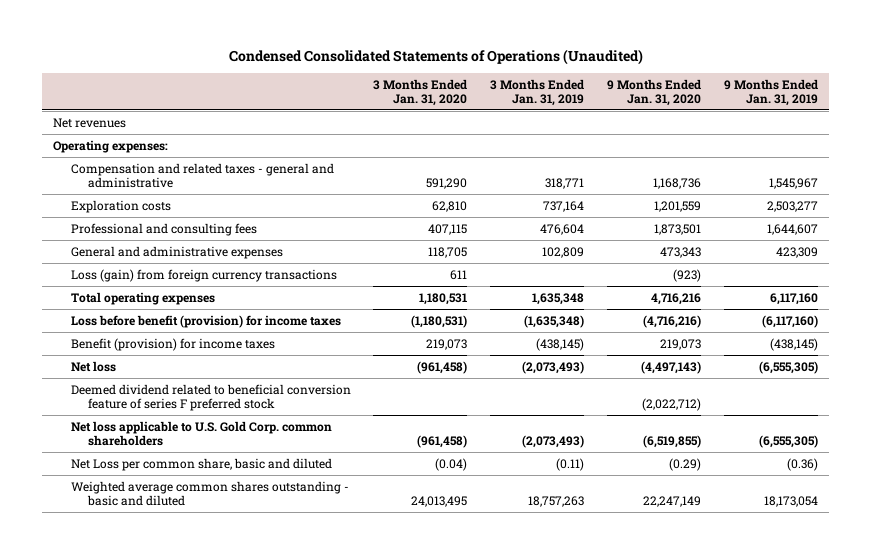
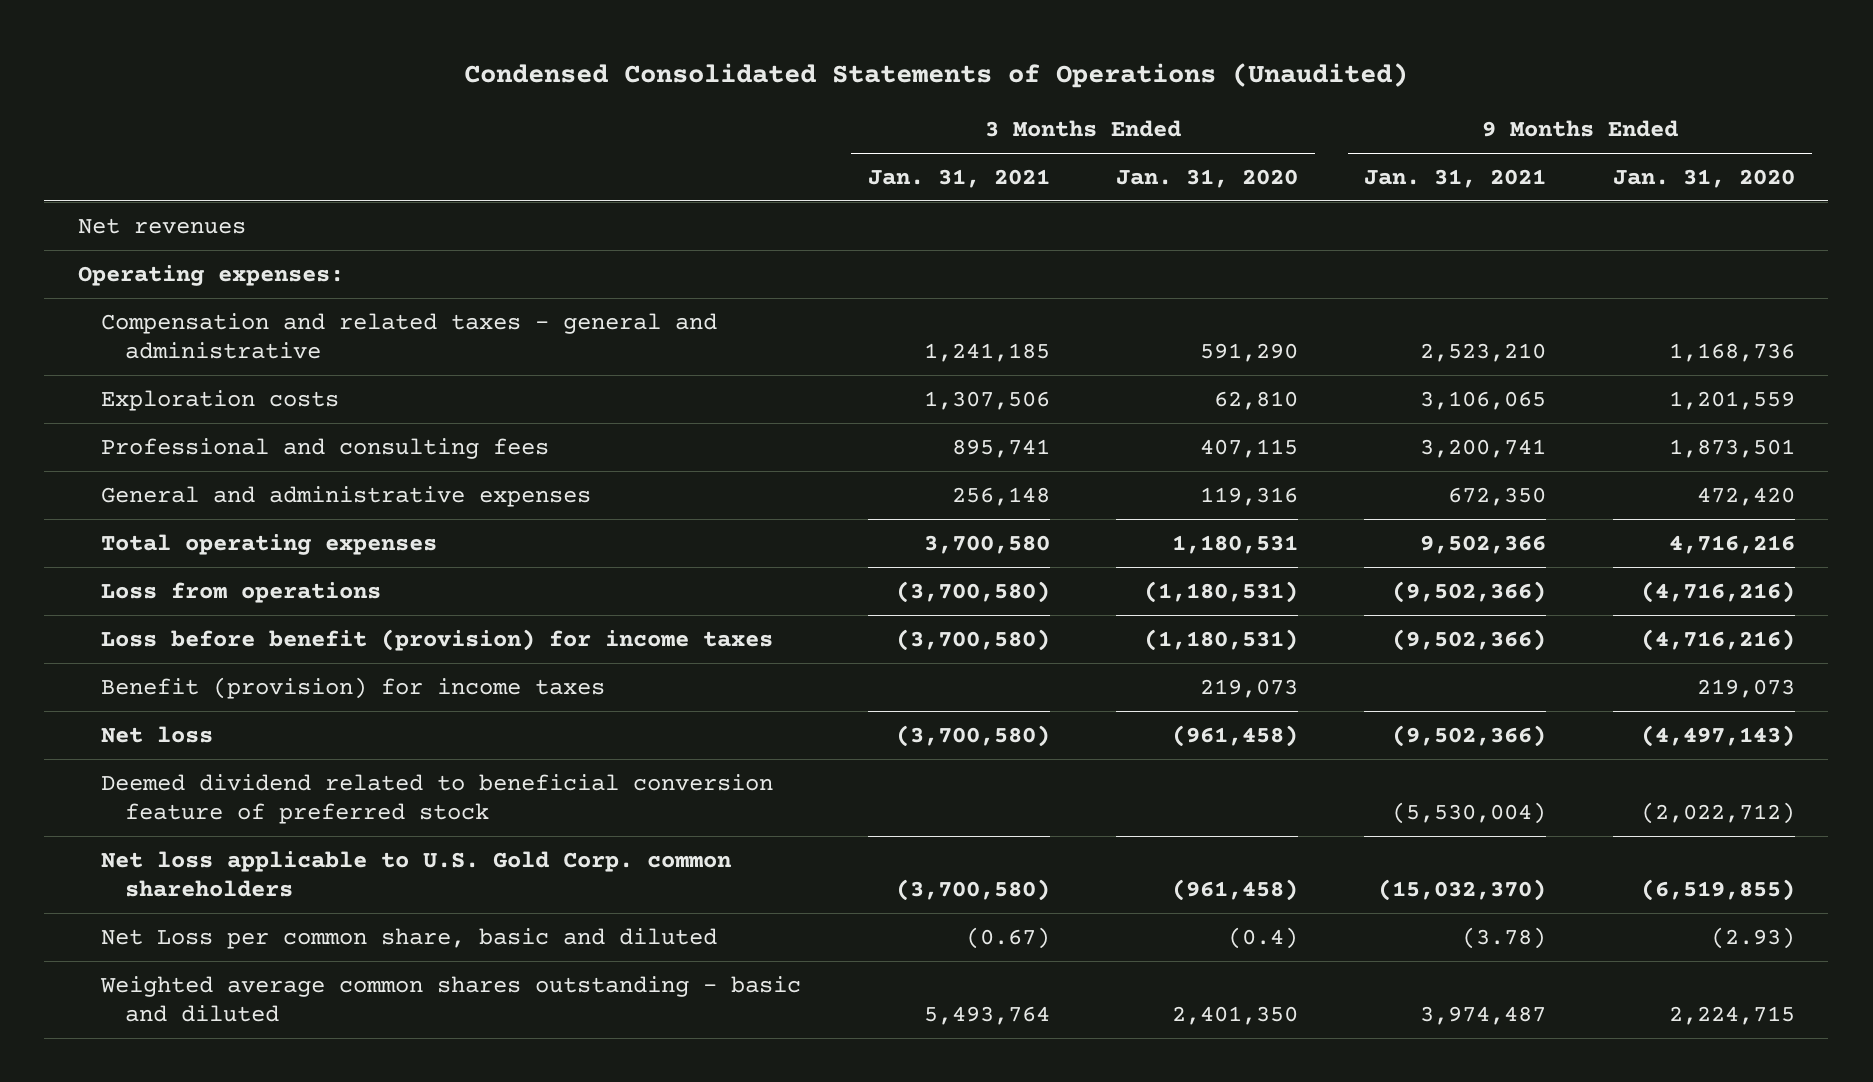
- | 3 Months Ended Jan. 31, 2020 | 3 Months Ended Jan. 31, 2019 | 9 Months Ended Jan. 31, 2020 | 9 Months Ended Jan. 31, 2019
+ | 3 Months Ended Jan. 31, 2021 | 3 Months Ended Jan. 31, 2020 | 9 Months Ended Jan. 31, 2021 | 9 Months Ended Jan. 31, 2020
- General and administrative expenses | 118,705 | 102,809 | 473,343 | 423,309
- Loss (gain) from foreign currency transactions | 611 | | (923) |
+ General and administrative expenses | 256,148 | 119,316 | 672,350 | 472,420
+ Loss from operations | (3,700,580) | (1,180,531) | (9,502,366) | (4,716,216)
- Deemed dividend related to beneficial conversion feature of series F preferred stock | | | (2,022,712) |
+ Deemed dividend related to beneficial conversion feature of preferred stock | | | (5,530,004) | (2,022,712)
- Net Loss per common share, basic and diluted | (0.04) | (0.11) | (0.29) | (0.36)
- Weighted average common shares outstanding - basic and diluted | 24,013,495 | 18,757,263 | 22,247,149 | 18,173,054
+ Net Loss per common share, basic and diluted | (0.67) | (0.4) | (3.78) | (2.93)
+ Weighted average common shares outstanding - basic and diluted | 5,493,764 | 2,401,350 | 3,974,487 | 2,224,715

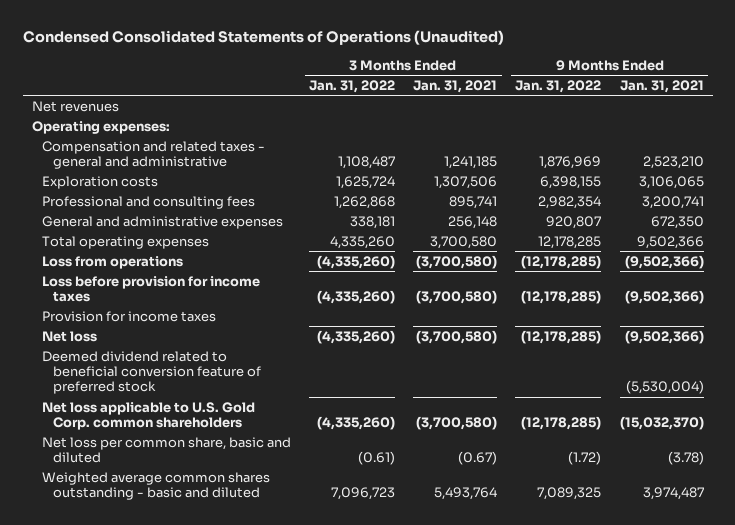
- | 3 Months Ended Jan. 31, 2021 | 3 Months Ended Jan. 31, 2020 | 9 Months Ended Jan. 31, 2021 | 9 Months Ended Jan. 31, 2020
+ | 3 Months Ended Jan. 31, 2022 | 3 Months Ended Jan. 31, 2021 | 9 Months Ended Jan. 31, 2022 | 9 Months Ended Jan. 31, 2021
- Loss before benefit (provision) for income taxes | (3,700,580) | (1,180,531) | (9,502,366) | (4,716,216)
- Benefit (provision) for income taxes | | 219,073 | | 219,073
+ Loss before provision for income taxes | (4,335,260) | (3,700,580) | (12,178,285) | (9,502,366)
+ Provision for income taxes
- Net Loss per common share, basic and diluted | (0.67) | (0.4) | (3.78) | (2.93)
+ Net loss per common share, basic and diluted | (0.61) | (0.67) | (1.72) | (3.78)

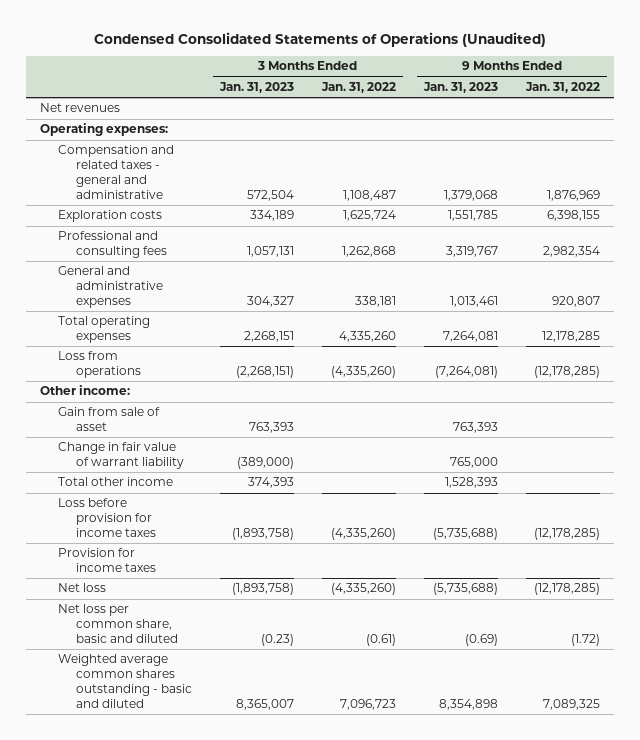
- | 3 Months Ended Jan. 31, 2022 | 3 Months Ended Jan. 31, 2021 | 9 Months Ended Jan. 31, 2022 | 9 Months Ended Jan. 31, 2021
+ | 3 Months Ended Jan. 31, 2023 | 3 Months Ended Jan. 31, 2022 | 9 Months Ended Jan. 31, 2023 | 9 Months Ended Jan. 31, 2022
+ Other income:
+ Gain from sale of asset | 763,393 | | 763,393 |
+ Change in fair value of warrant liability | (389,000) | | 765,000 |
+ Total other income | 374,393 | | 1,528,393 |
- Deemed dividend related to beneficial conversion feature of preferred stock | | | | (5,530,004)
- Net loss applicable to U.S. Gold Corp. common shareholders | (4,335,260) | (3,700,580) | (12,178,285) | (15,032,370)

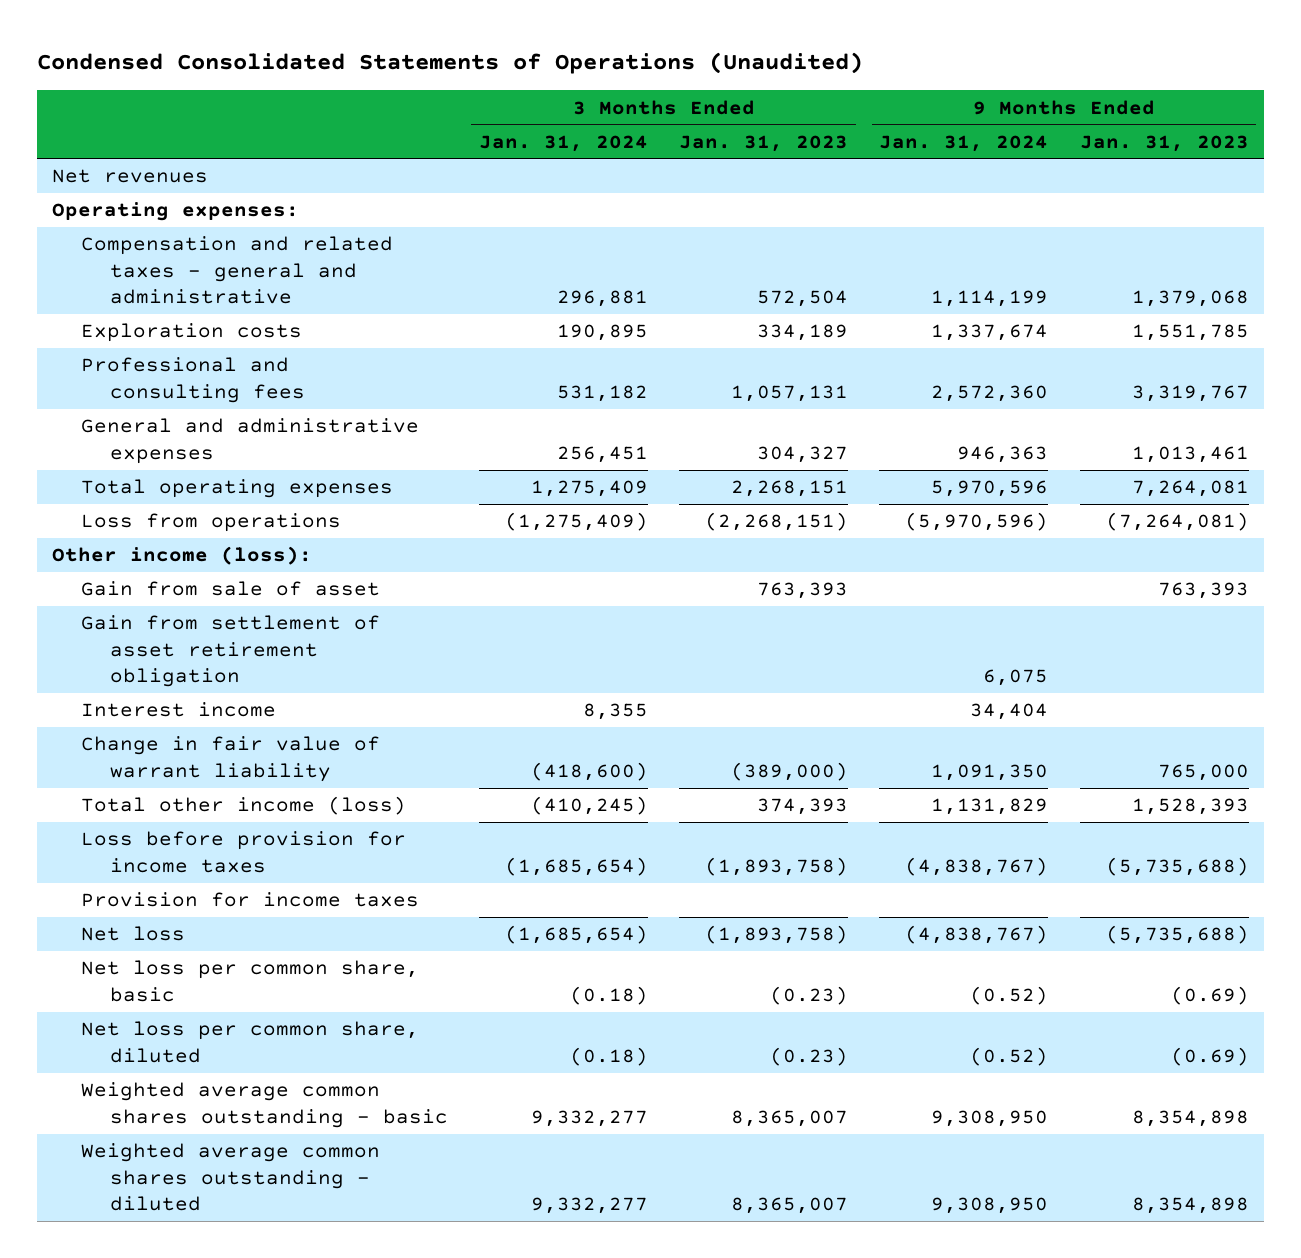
- | 3 Months Ended Jan. 31, 2023 | 3 Months Ended Jan. 31, 2022 | 9 Months Ended Jan. 31, 2023 | 9 Months Ended Jan. 31, 2022
+ | 3 Months Ended Jan. 31, 2024 | 3 Months Ended Jan. 31, 2023 | 9 Months Ended Jan. 31, 2024 | 9 Months Ended Jan. 31, 2023
- Other income:
+ Other income (loss):
+ Gain from settlement of asset retirement obligation | | | 6,075 |
+ Interest income | 8,355 | | 34,404 |
- Total other income | 374,393 | | 1,528,393 |
+ Total other income (loss) | (410,245) | 374,393 | 1,131,829 | 1,528,393
- Net loss per common share, basic and diluted | (0.23) | (0.61) | (0.69) | (1.72)
- Weighted average common shares outstanding - basic and diluted | 8,365,007 | 7,096,723 | 8,354,898 | 7,089,325
+ Net loss per common share, basic | (0.18) | (0.23) | (0.52) | (0.69)
+ Net loss per common share, diluted | (0.18) | (0.23) | (0.52) | (0.69)
+ Weighted average common shares outstanding - basic | 9,332,277 | 8,365,007 | 9,308,950 | 8,354,898
+ Weighted average common shares outstanding - diluted | 9,332,277 | 8,365,007 | 9,308,950 | 8,354,898

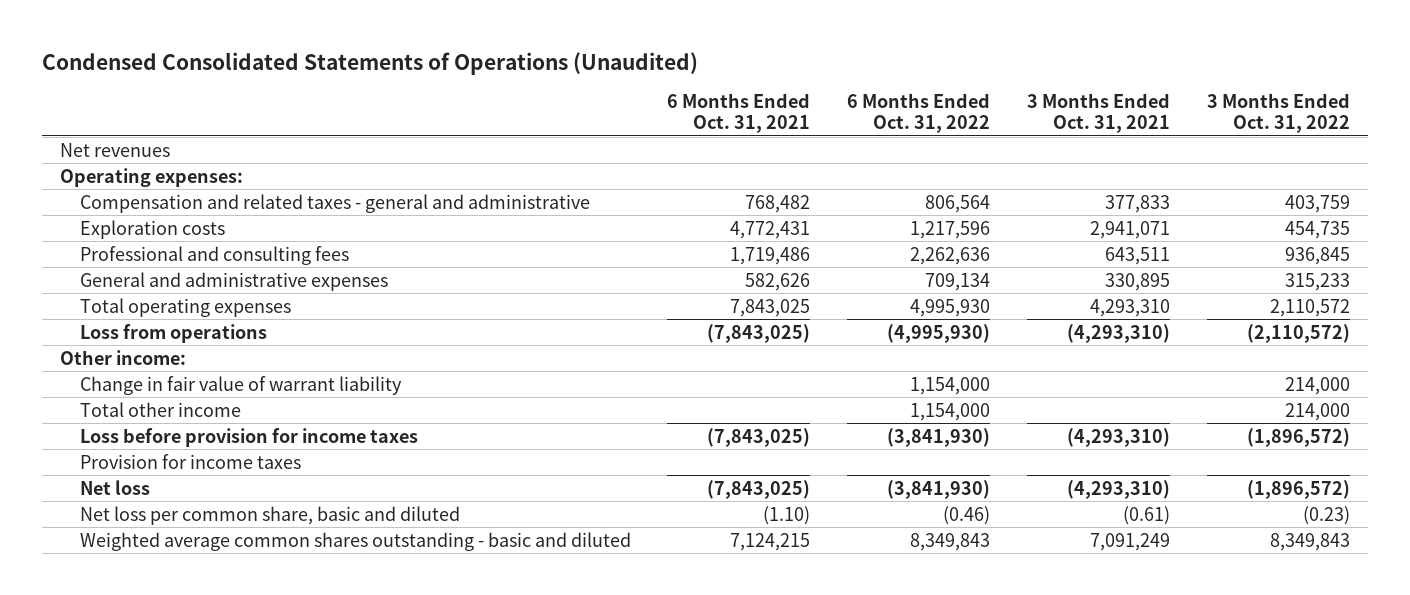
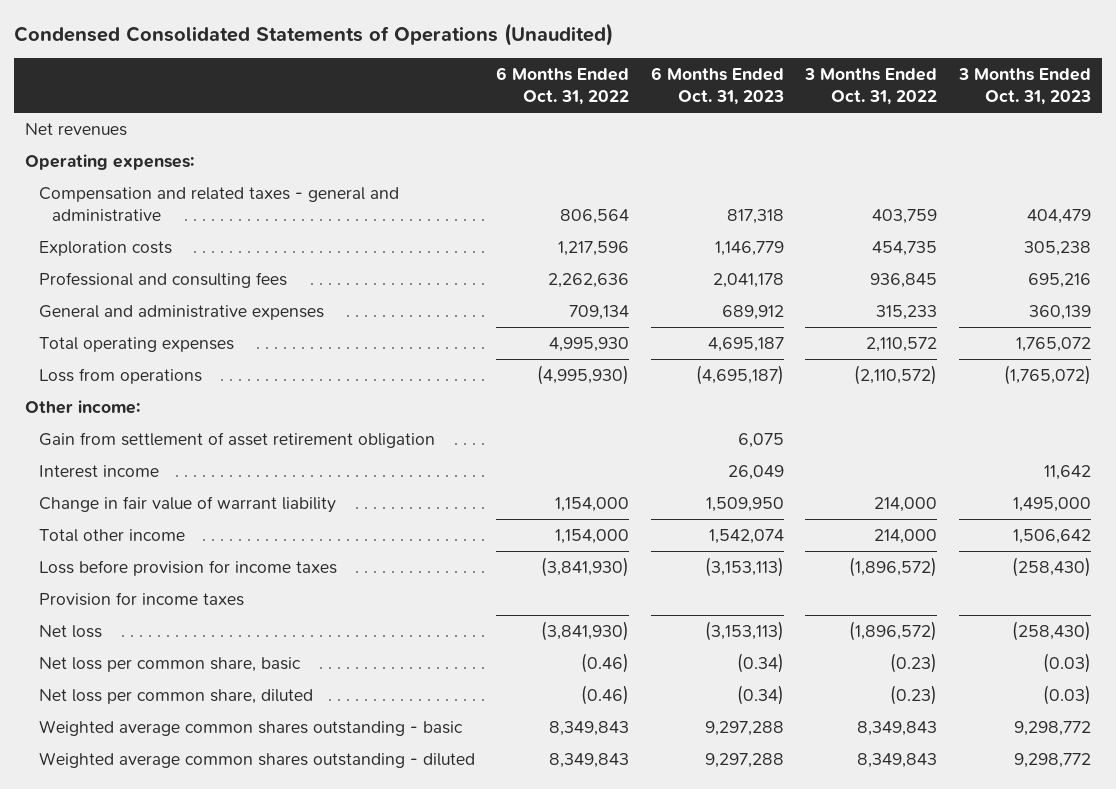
- | 6 Months Ended Oct. 31, 2021 | 6 Months Ended Oct. 31, 2022 | 3 Months Ended Oct. 31, 2021 | 3 Months Ended Oct. 31, 2022
+ | 6 Months Ended Oct. 31, 2022 | 6 Months Ended Oct. 31, 2023 | 3 Months Ended Oct. 31, 2022 | 3 Months Ended Oct. 31, 2023
+ Gain from settlement of asset retirement obligation | | 6,075 | |
+ Interest income | | 26,049 | | 11,642
- Net loss per common share, basic and diluted | (1.10) | (0.46) | (0.61) | (0.23)
- Weighted average common shares outstanding - basic and diluted | 7,124,215 | 8,349,843 | 7,091,249 | 8,349,843
+ Net loss per common share, basic | (0.46) | (0.34) | (0.23) | (0.03)
+ Net loss per common share, diluted | (0.46) | (0.34) | (0.23) | (0.03)
+ Weighted average common shares outstanding - basic | 8,349,843 | 9,297,288 | 8,349,843 | 9,298,772
+ Weighted average common shares outstanding - diluted | 8,349,843 | 9,297,288 | 8,349,843 | 9,298,772

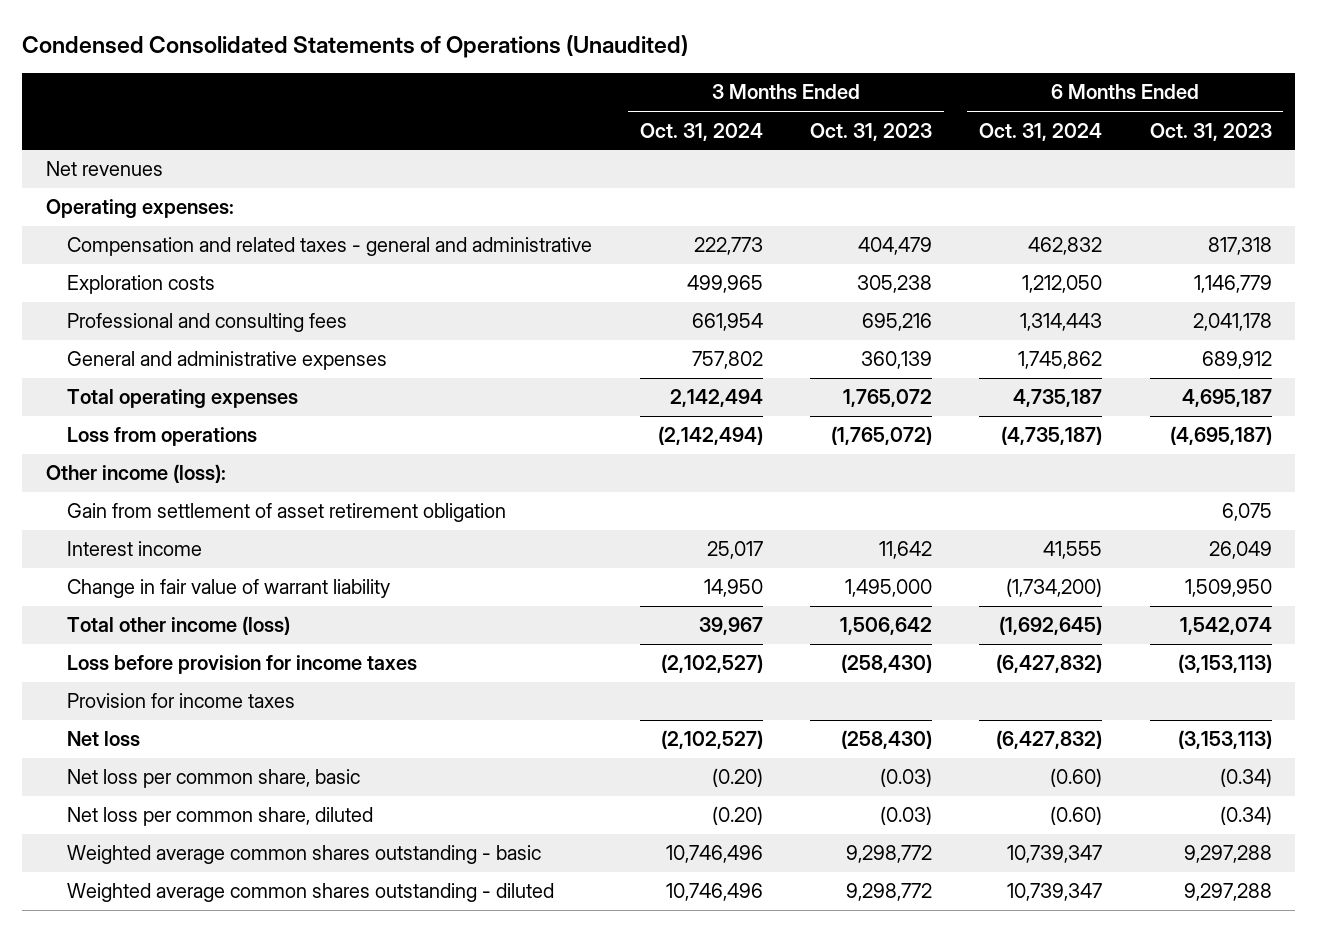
- | 6 Months Ended Oct. 31, 2022 | 6 Months Ended Oct. 31, 2023 | 3 Months Ended Oct. 31, 2022 | 3 Months Ended Oct. 31, 2023
+ | 3 Months Ended Oct. 31, 2024 | 3 Months Ended Oct. 31, 2023 | 6 Months Ended Oct. 31, 2024 | 6 Months Ended Oct. 31, 2023
- Other income:
+ Other income (loss):
- Total other income | 1,154,000 | 1,542,074 | 214,000 | 1,506,642
+ Total other income (loss) | 39,967 | 1,506,642 | (1,692,645) | 1,542,074

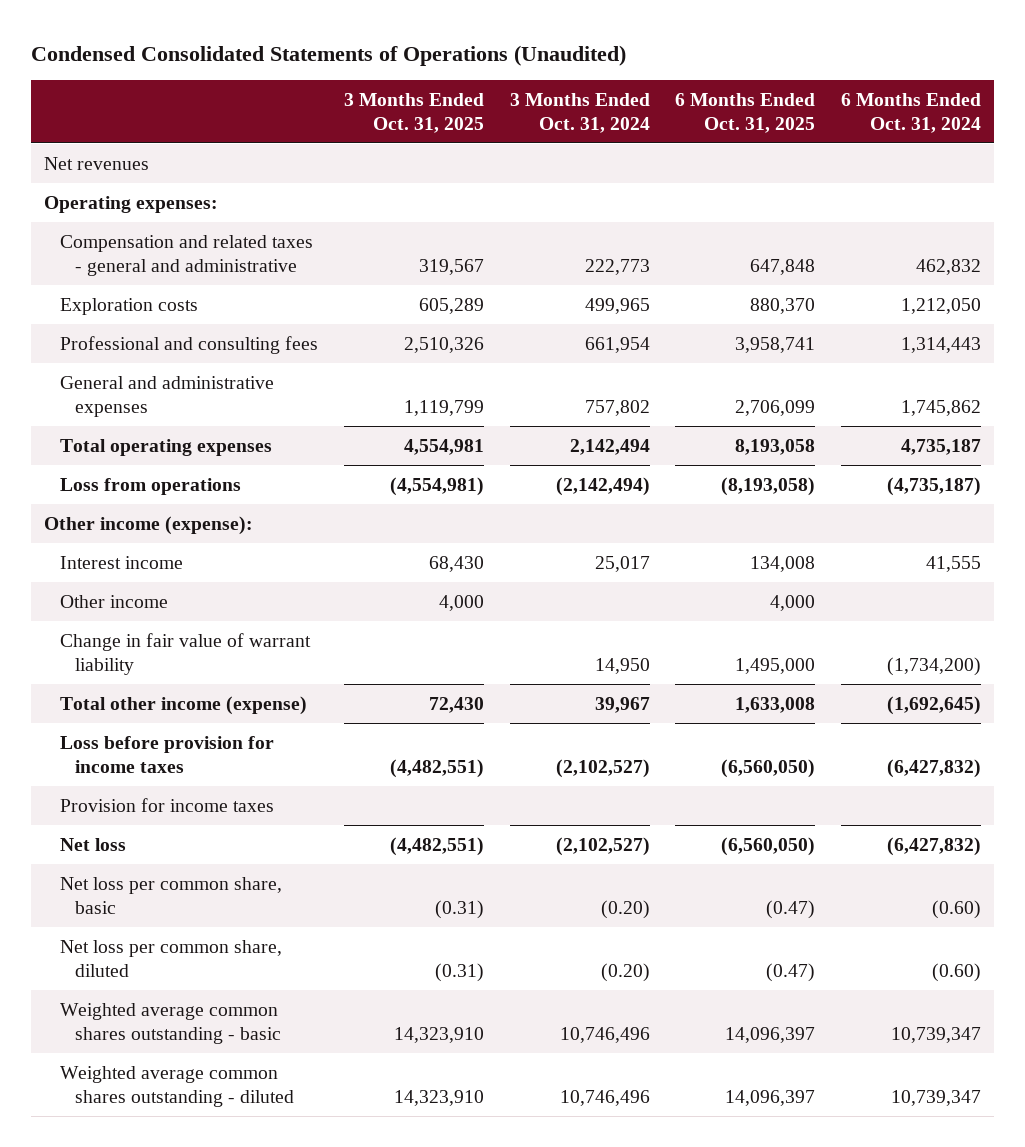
- | 3 Months Ended Oct. 31, 2024 | 3 Months Ended Oct. 31, 2023 | 6 Months Ended Oct. 31, 2024 | 6 Months Ended Oct. 31, 2023
+ | 3 Months Ended Oct. 31, 2025 | 3 Months Ended Oct. 31, 2024 | 6 Months Ended Oct. 31, 2025 | 6 Months Ended Oct. 31, 2024
- Other income (loss):
- Gain from settlement of asset retirement obligation | | | | 6,075
+ Other income (expense):
+ Other income | 4,000 | | 4,000 |
- Total other income (loss) | 39,967 | 1,506,642 | (1,692,645) | 1,542,074
+ Total other income (expense) | 72,430 | 39,967 | 1,633,008 | (1,692,645)

